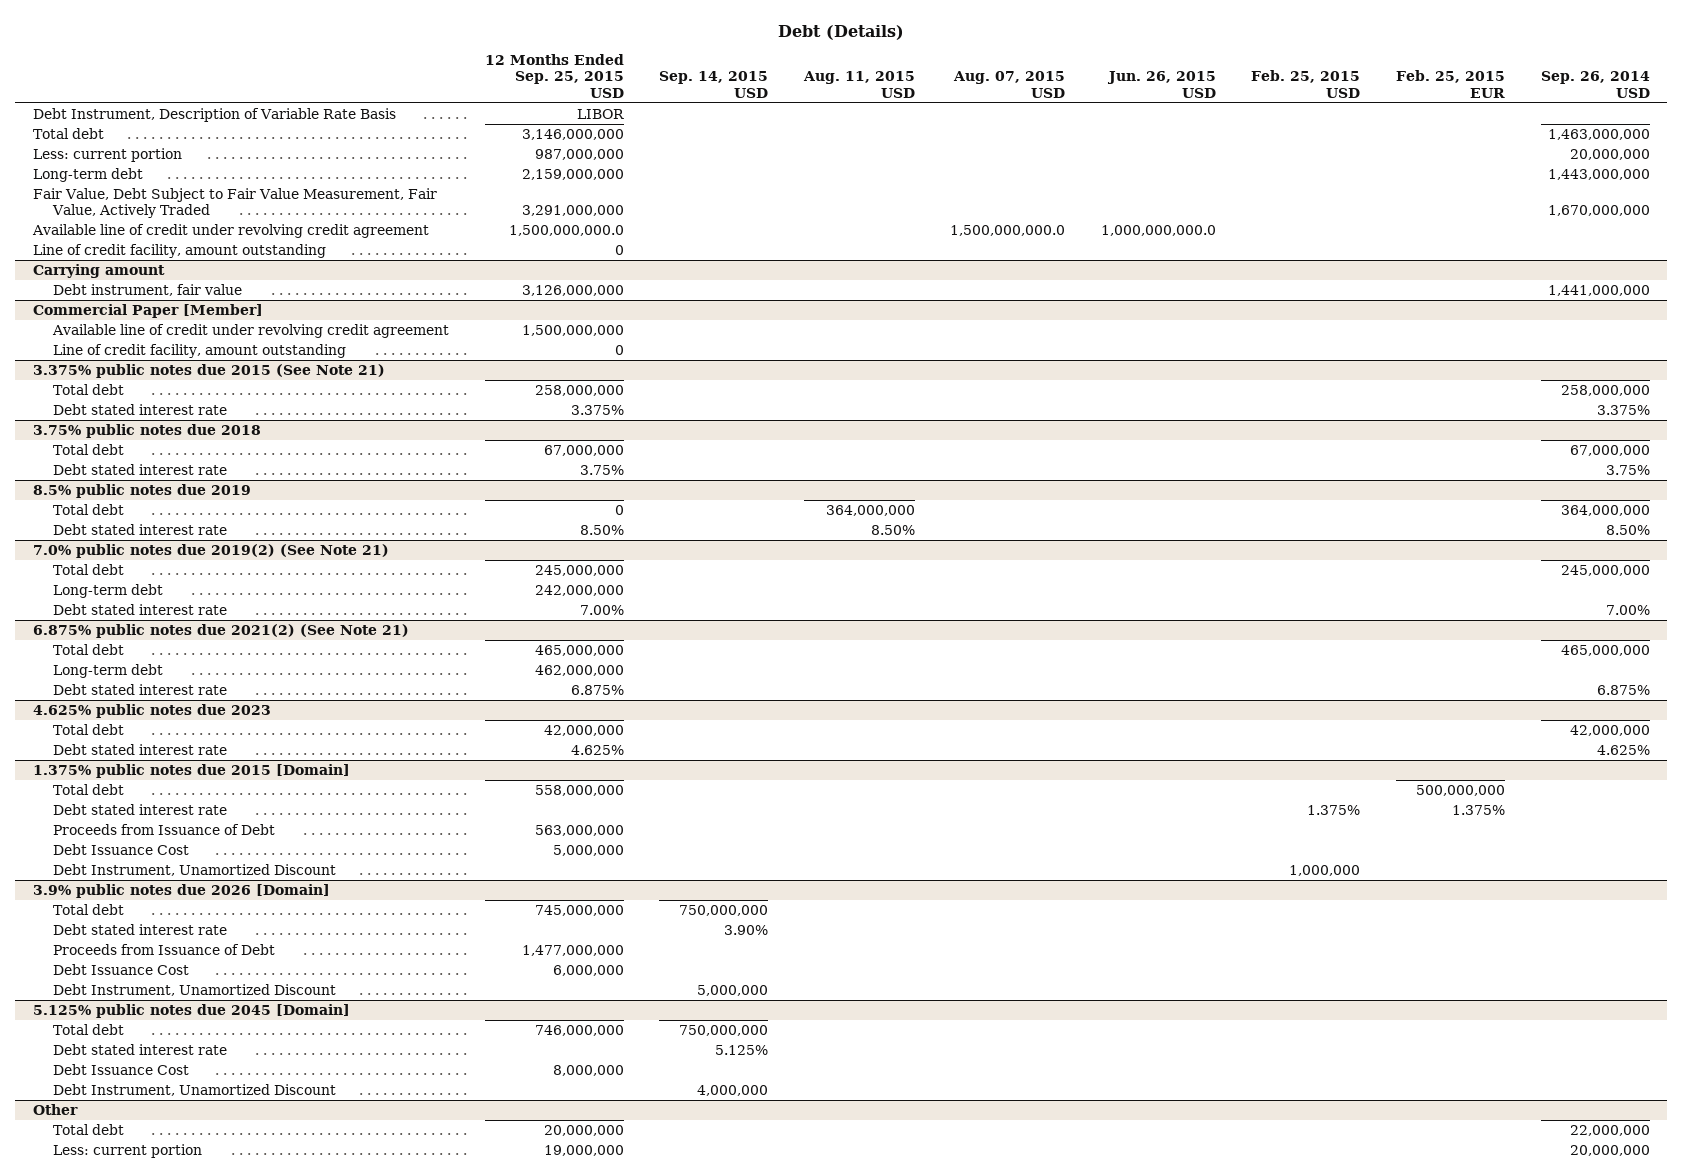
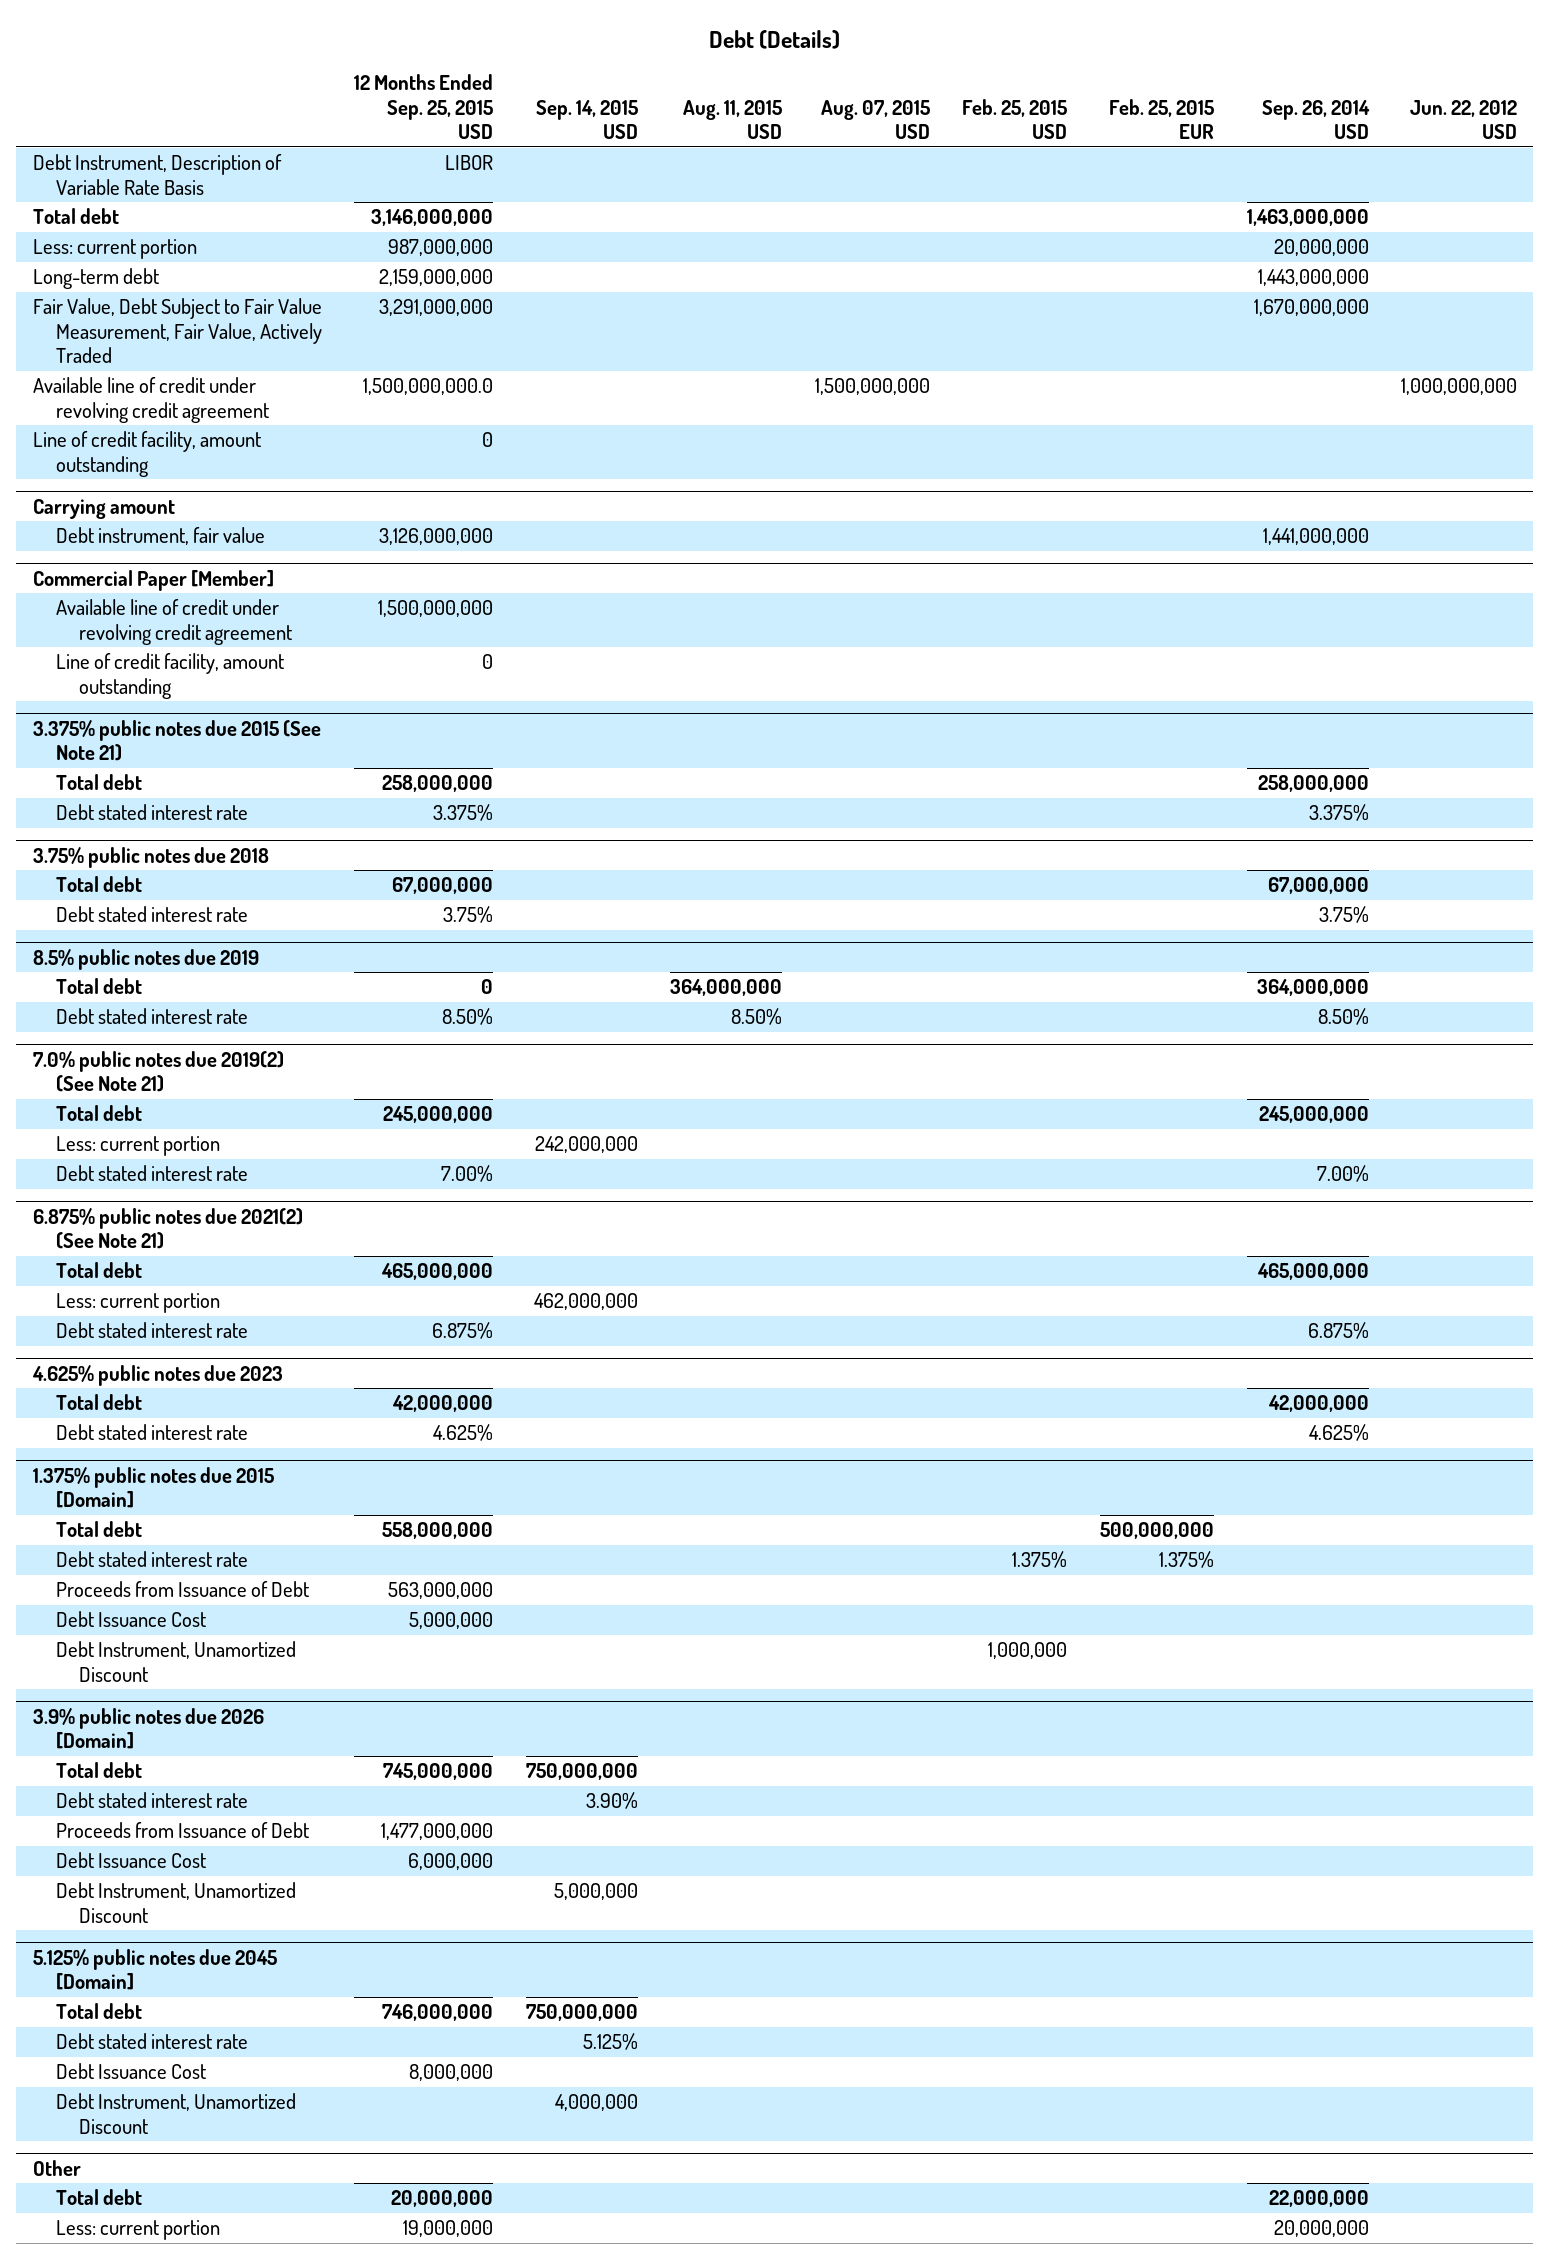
- | 12 Months Ended Sep. 25, 2015 USD | Sep. 14, 2015 USD | Aug. 11, 2015 USD | Aug. 07, 2015 USD | Jun. 26, 2015 USD | Feb. 25, 2015 USD | Feb. 25, 2015 EUR | Sep. 26, 2014 USD
+ | 12 Months Ended Sep. 25, 2015 USD | Sep. 14, 2015 USD | Aug. 11, 2015 USD | Aug. 07, 2015 USD | Feb. 25, 2015 USD | Feb. 25, 2015 EUR | Sep. 26, 2014 USD | Jun. 22, 2012 USD
- Available line of credit under revolving credit agreement | 1,500,000,000.0 | | | 1,500,000,000.0 | 1,000,000,000.0 | | |
+ Available line of credit under revolving credit agreement | 1,500,000,000.0 | | | 1,500,000,000 | | | | 1,000,000,000
@ 7.0% public notes due 2019(2) (See Note 21)
- Long-term debt | 242,000,000 | | | | | | |
+ Less: current portion | | 242,000,000 | | | | | |
@ 6.875% public notes due 2021(2) (See Note 21)
- Long-term debt | 462,000,000 | | | | | | |
+ Less: current portion | | 462,000,000 | | | | | |

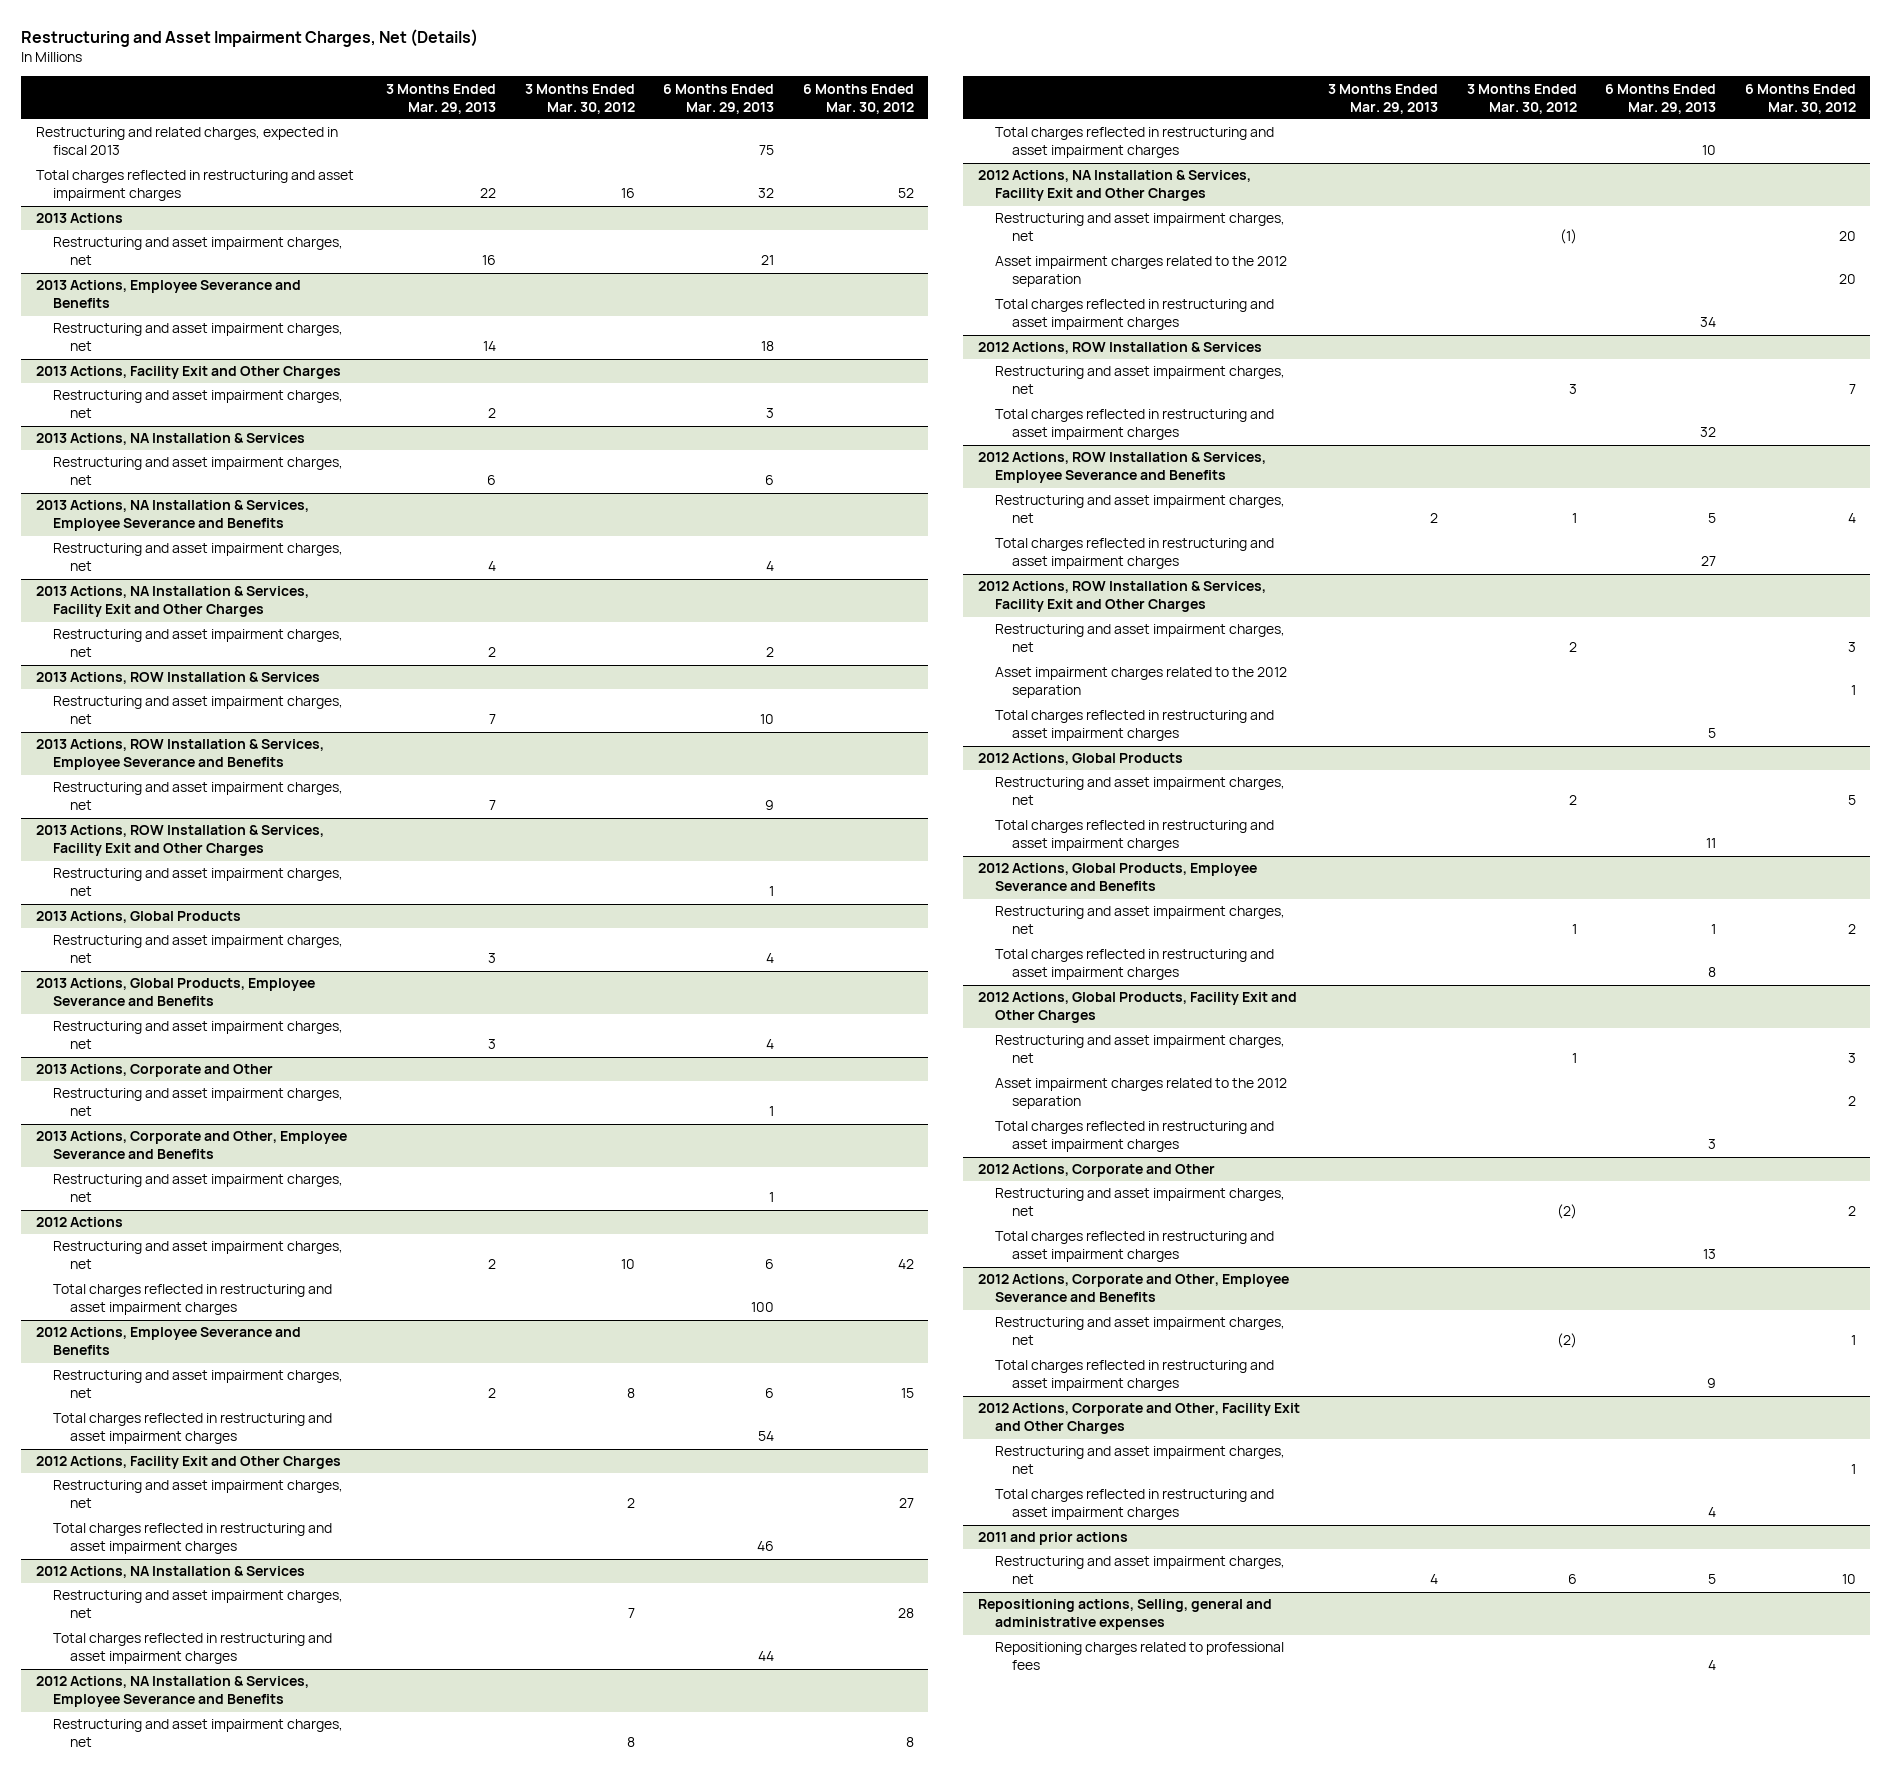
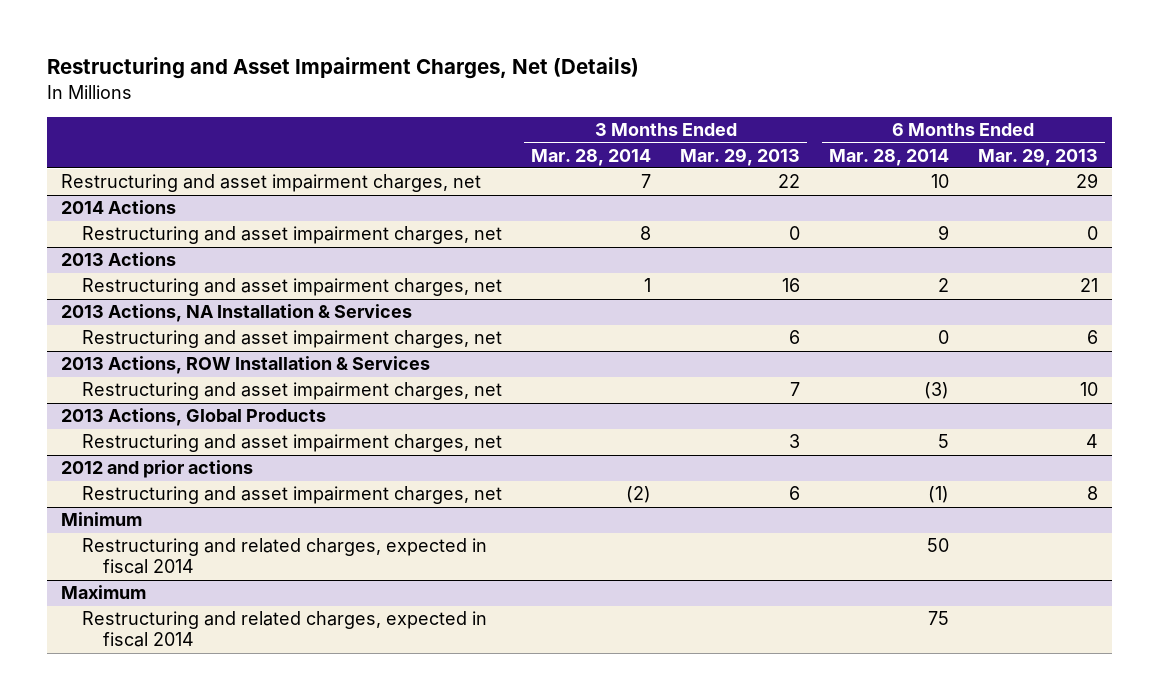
- | 3 Months Ended Mar. 29, 2013 | 3 Months Ended Mar. 30, 2012 | 6 Months Ended Mar. 29, 2013 | 6 Months Ended Mar. 30, 2012
+ | 3 Months Ended Mar. 28, 2014 | 3 Months Ended Mar. 29, 2013 | 6 Months Ended Mar. 28, 2014 | 6 Months Ended Mar. 29, 2013
- Restructuring and related charges, expected in fiscal 2013 | | | 75 |
- Total charges reflected in restructuring and asset impairment charges | 22 | 16 | 32 | 52
+ Restructuring and asset impairment charges, net | 7 | 22 | 10 | 29
+ 2014 Actions
+ Restructuring and asset impairment charges, net | 8 | 0 | 9 | 0
- 2013 Actions, Employee Severance and Benefits
- Restructuring and asset impairment charges, net | 14 | | 18 |
- 2013 Actions, Facility Exit and Other Charges
- Restructuring and asset impairment charges, net | 2 | | 3 |
- 2013 Actions, NA Installation & Services, Employee Severance and Benefits
- Restructuring and asset impairment charges, net | 4 | | 4 |
- 2013 Actions, NA Installation & Services, Facility Exit and Other Charges
- Restructuring and asset impairment charges, net | 2 | | 2 |
- 2013 Actions, ROW Installation & Services, Employee Severance and Benefits
- Restructuring and asset impairment charges, net | 7 | | 9 |
- 2013 Actions, ROW Installation & Services, Facility Exit and Other Charges
- Restructuring and asset impairment charges, net | | | 1 |
- 2013 Actions, Global Products, Employee Severance and Benefits
- Restructuring and asset impairment charges, net | 3 | | 4 |
- 2013 Actions, Corporate and Other
- Restructuring and asset impairment charges, net | | | 1 |
- 2013 Actions, Corporate and Other, Employee Severance and Benefits
- Restructuring and asset impairment charges, net | | | 1 |
- 2012 Actions
- Restructuring and asset impairment charges, net | 2 | 10 | 6 | 42
- Total charges reflected in restructuring and asset impairment charges | | | 100 |
- 2012 Actions, Employee Severance and Benefits
- Restructuring and asset impairment charges, net | 2 | 8 | 6 | 15
- Total charges reflected in restructuring and asset impairment charges | | | 54 |
- 2012 Actions, Facility Exit and Other Charges
- Restructuring and asset impairment charges, net | | 2 | | 27
- Total charges reflected in restructuring and asset impairment charges | | | 46 |
- 2012 Actions, NA Installation & Services
- Restructuring and asset impairment charges, net | | 7 | | 28
- Total charges reflected in restructuring and asset impairment charges | | | 44 |
- 2012 Actions, NA Installation & Services, Employee Severance and Benefits
- Restructuring and asset impairment charges, net | | 8 | | 8
- Total charges reflected in restructuring and asset impairment charges | | | 10 |
- 2012 Actions, NA Installation & Services, Facility Exit and Other Charges
- Restructuring and asset impairment charges, net | | (1) | | 20
- Asset impairment charges related to the 2012 separation | | | | 20
- Total charges reflected in restructuring and asset impairment charges | | | 34 |
- 2012 Actions, ROW Installation & Services
- Restructuring and asset impairment charges, net | | 3 | | 7
- Total charges reflected in restructuring and asset impairment charges | | | 32 |
- 2012 Actions, ROW Installation & Services, Employee Severance and Benefits
- Restructuring and asset impairment charges, net | 2 | 1 | 5 | 4
- Total charges reflected in restructuring and asset impairment charges | | | 27 |
- 2012 Actions, ROW Installation & Services, Facility Exit and Other Charges
- Restructuring and asset impairment charges, net | | 2 | | 3
- Asset impairment charges related to the 2012 separation | | | | 1
- Total charges reflected in restructuring and asset impairment charges | | | 5 |
- 2012 Actions, Global Products
- Restructuring and asset impairment charges, net | | 2 | | 5
- Total charges reflected in restructuring and asset impairment charges | | | 11 |
- 2012 Actions, Global Products, Employee Severance and Benefits
- Restructuring and asset impairment charges, net | | 1 | 1 | 2
- Total charges reflected in restructuring and asset impairment charges | | | 8 |
- 2012 Actions, Global Products, Facility Exit and Other Charges
- Restructuring and asset impairment charges, net | | 1 | | 3
- Asset impairment charges related to the 2012 separation | | | | 2
- Total charges reflected in restructuring and asset impairment charges | | | 3 |
- 2012 Actions, Corporate and Other
- Restructuring and asset impairment charges, net | | (2) | | 2
- Total charges reflected in restructuring and asset impairment charges | | | 13 |
- 2012 Actions, Corporate and Other, Employee Severance and Benefits
- Restructuring and asset impairment charges, net | | (2) | | 1
- Total charges reflected in restructuring and asset impairment charges | | | 9 |
- 2012 Actions, Corporate and Other, Facility Exit and Other Charges
- Restructuring and asset impairment charges, net | | | | 1
- Total charges reflected in restructuring and asset impairment charges | | | 4 |
- 2011 and prior actions
- Restructuring and asset impairment charges, net | 4 | 6 | 5 | 10
- Repositioning actions, Selling, general and administrative expenses
- Repositioning charges related to professional fees | | | 4 |
+ 2012 and prior actions
+ Restructuring and asset impairment charges, net | (2) | 6 | (1) | 8
+ Minimum
+ Restructuring and related charges, expected in fiscal 2014 | | | 50 |
+ Maximum
+ Restructuring and related charges, expected in fiscal 2014 | | | 75 |

